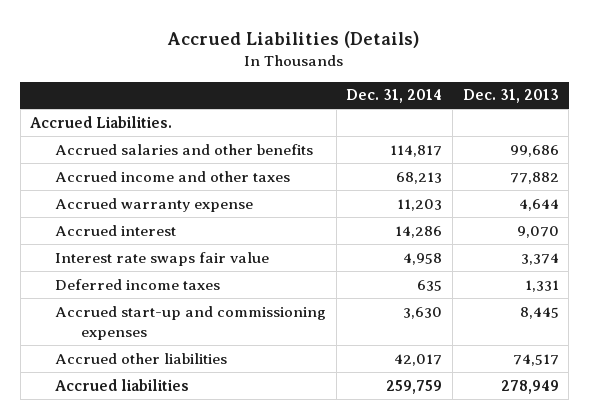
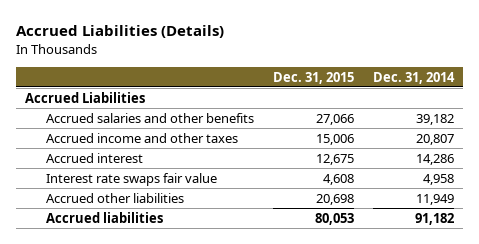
- | Dec. 31, 2014 | Dec. 31, 2013
+ | Dec. 31, 2015 | Dec. 31, 2014
- Accrued Liabilities.
- Accrued salaries and other benefits | 114,817 | 99,686
- Accrued income and other taxes | 68,213 | 77,882
- Accrued warranty expense | 11,203 | 4,644
+ Accrued Liabilities
+ Accrued salaries and other benefits | 27,066 | 39,182
+ Accrued income and other taxes | 15,006 | 20,807
- Deferred income taxes | 635 | 1,331
- Accrued start-up and commissioning expenses | 3,630 | 8,445
- Accrued other liabilities | 42,017 | 74,517
- Accrued liabilities | 259,759 | 278,949
+ Accrued other liabilities | 20,698 | 11,949
+ Accrued liabilities | 80,053 | 91,182

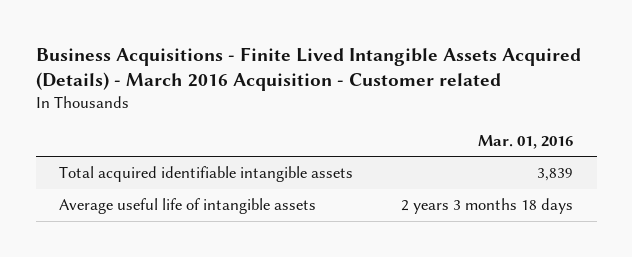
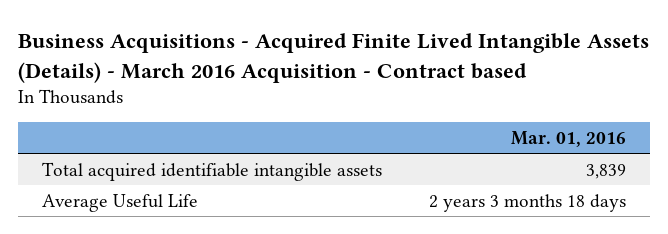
- Business Acquisitions - Finite Lived Intangible Assets Acquired (Details) - March 2016 Acquisition - Customer related
+ Business Acquisitions - Acquired Finite Lived Intangible Assets (Details) - March 2016 Acquisition - Contract based
- Average useful life of intangible assets | 2 years 3 months 18 days
+ Average Useful Life | 2 years 3 months 18 days

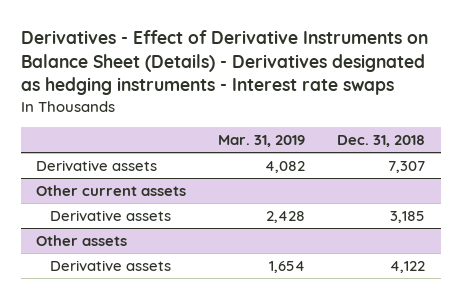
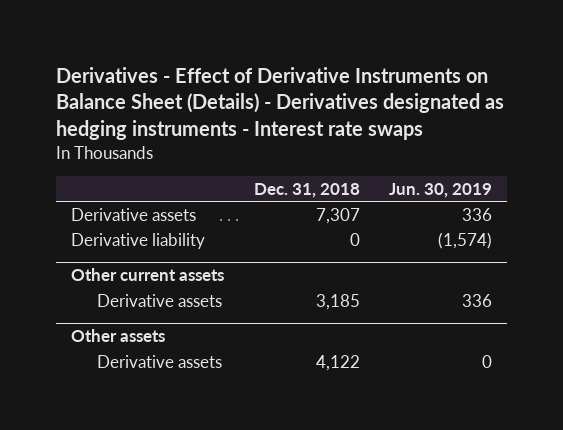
- | Mar. 31, 2019 | Dec. 31, 2018
+ | Dec. 31, 2018 | Jun. 30, 2019
+ Derivative liability | 0 | (1,574)

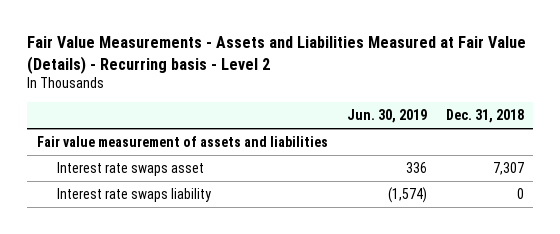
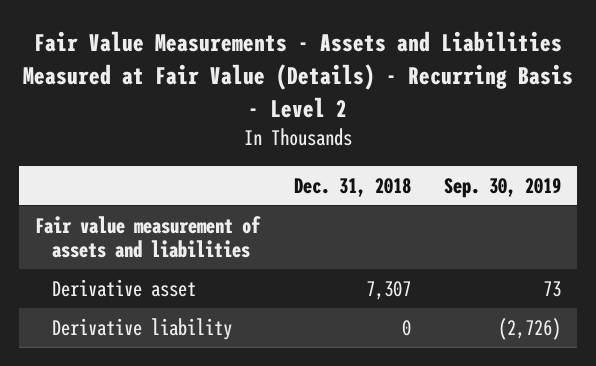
- Fair Value Measurements - Assets and Liabilities Measured at Fair Value (Details) - Recurring basis - Level 2
+ Fair Value Measurements - Assets and Liabilities Measured at Fair Value (Details) - Recurring Basis - Level 2
- | Jun. 30, 2019 | Dec. 31, 2018
+ | Dec. 31, 2018 | Sep. 30, 2019
- Interest rate swaps asset | 336 | 7,307
- Interest rate swaps liability | (1,574) | 0
+ Derivative asset | 7,307 | 73
+ Derivative liability | 0 | (2,726)

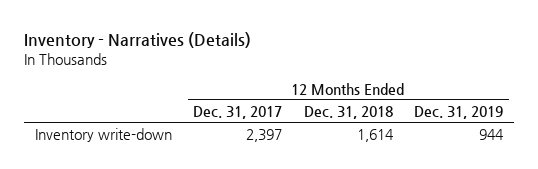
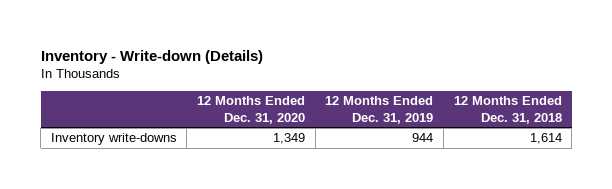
- Inventory - Narratives (Details)
+ Inventory - Write-down (Details)
- | 12 Months Ended Dec. 31, 2017 | 12 Months Ended Dec. 31, 2018 | 12 Months Ended Dec. 31, 2019
+ | 12 Months Ended Dec. 31, 2020 | 12 Months Ended Dec. 31, 2019 | 12 Months Ended Dec. 31, 2018
- Inventory write-down | 2,397 | 1,614 | 944
+ Inventory write-downs | 1,349 | 944 | 1,614

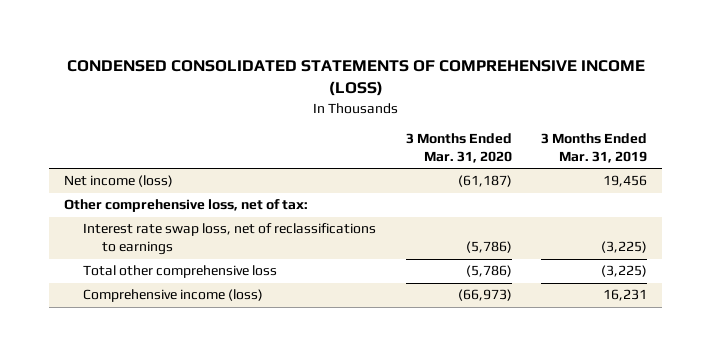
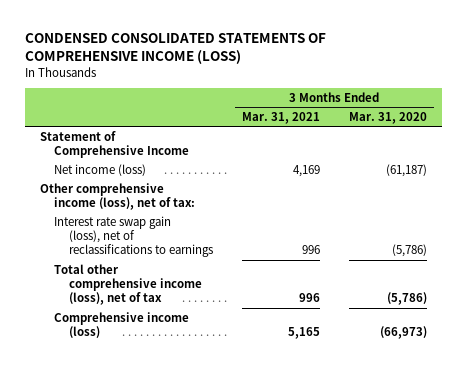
- | 3 Months Ended Mar. 31, 2020 | 3 Months Ended Mar. 31, 2019
+ | 3 Months Ended Mar. 31, 2021 | 3 Months Ended Mar. 31, 2020
+ Statement of Comprehensive Income
- Other comprehensive loss, net of tax:
- Interest rate swap loss, net of reclassifications to earnings | (5,786) | (3,225)
- Total other comprehensive loss | (5,786) | (3,225)
+ Other comprehensive income (loss), net of tax:
+ Interest rate swap gain (loss), net of reclassifications to earnings | 996 | (5,786)
+ Total other comprehensive income (loss), net of tax | 996 | (5,786)

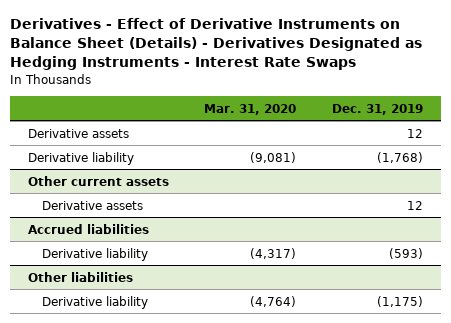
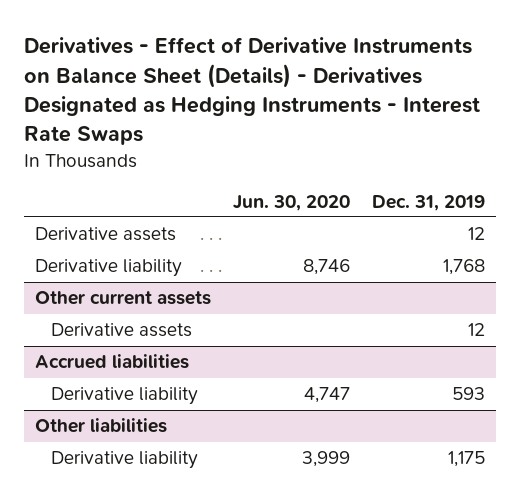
- | Mar. 31, 2020 | Dec. 31, 2019
+ | Jun. 30, 2020 | Dec. 31, 2019
- Derivative liability | (9,081) | (1,768)
+ Derivative liability | 8,746 | 1,768
@ Accrued liabilities
- Derivative liability | (4,317) | (593)
+ Derivative liability | 4,747 | 593
@ Other liabilities
- Derivative liability | (4,764) | (1,175)
+ Derivative liability | 3,999 | 1,175

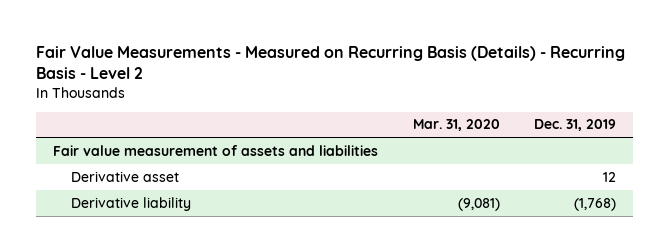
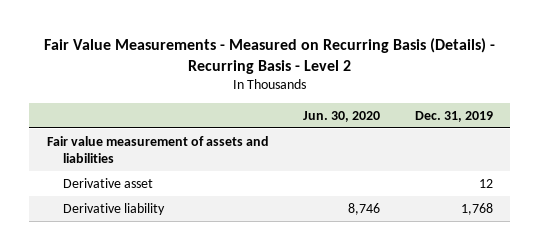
- | Mar. 31, 2020 | Dec. 31, 2019
+ | Jun. 30, 2020 | Dec. 31, 2019
- Derivative liability | (9,081) | (1,768)
+ Derivative liability | 8,746 | 1,768

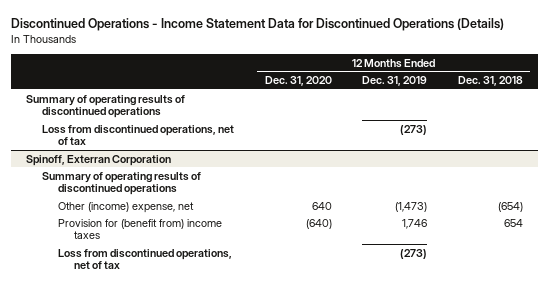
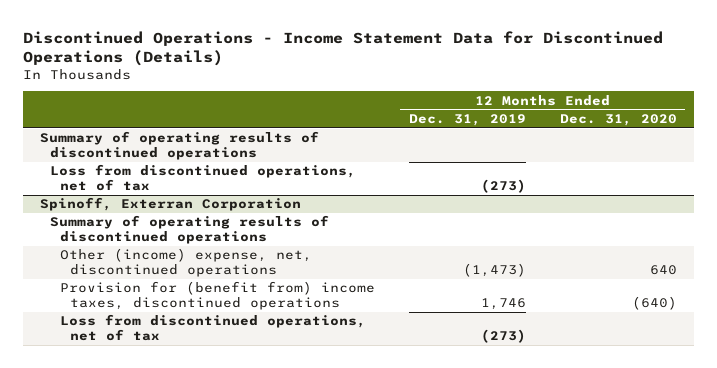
- | 12 Months Ended Dec. 31, 2020 | 12 Months Ended Dec. 31, 2019 | 12 Months Ended Dec. 31, 2018
+ | 12 Months Ended Dec. 31, 2019 | 12 Months Ended Dec. 31, 2020
@ Spinoff, Exterran Corporation
- Other (income) expense, net | 640 | (1,473) | (654)
- Provision for (benefit from) income taxes | (640) | 1,746 | 654
+ Other (income) expense, net, discontinued operations | (1,473) | 640
+ Provision for (benefit from) income taxes, discontinued operations | 1,746 | (640)

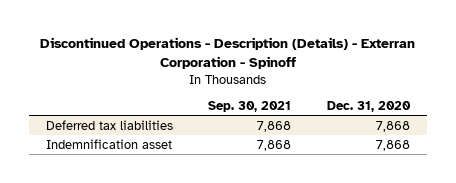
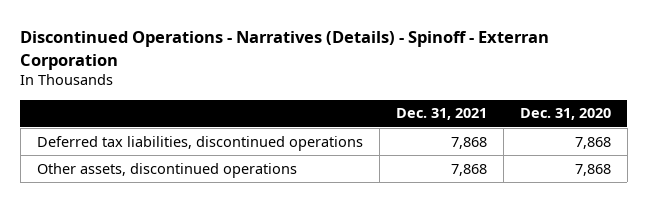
- Discontinued Operations - Description (Details) - Exterran Corporation - Spinoff
+ Discontinued Operations - Narratives (Details) - Spinoff - Exterran Corporation
- | Sep. 30, 2021 | Dec. 31, 2020
+ | Dec. 31, 2021 | Dec. 31, 2020
- Deferred tax liabilities | 7,868 | 7,868
- Indemnification asset | 7,868 | 7,868
+ Deferred tax liabilities, discontinued operations | 7,868 | 7,868
+ Other assets, discontinued operations | 7,868 | 7,868

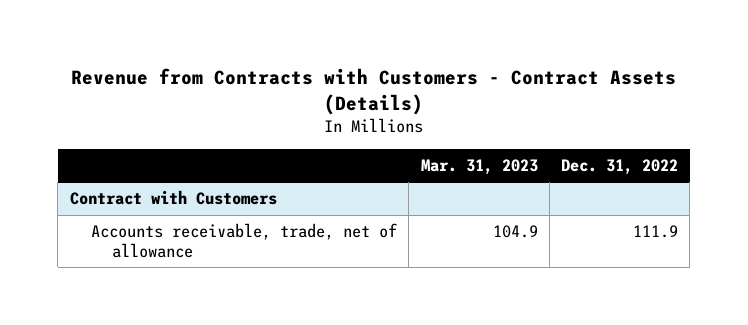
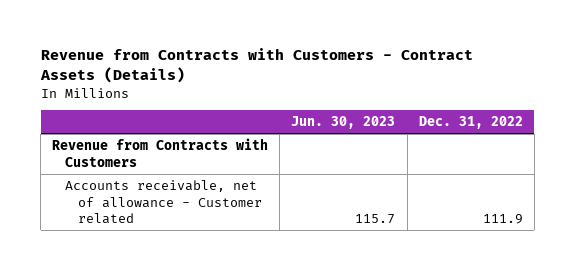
- | Mar. 31, 2023 | Dec. 31, 2022
+ | Jun. 30, 2023 | Dec. 31, 2022
- Contract with Customers
- Accounts receivable, trade, net of allowance | 104.9 | 111.9
+ Revenue from Contracts with Customers
+ Accounts receivable, net of allowance - Customer related | 115.7 | 111.9

